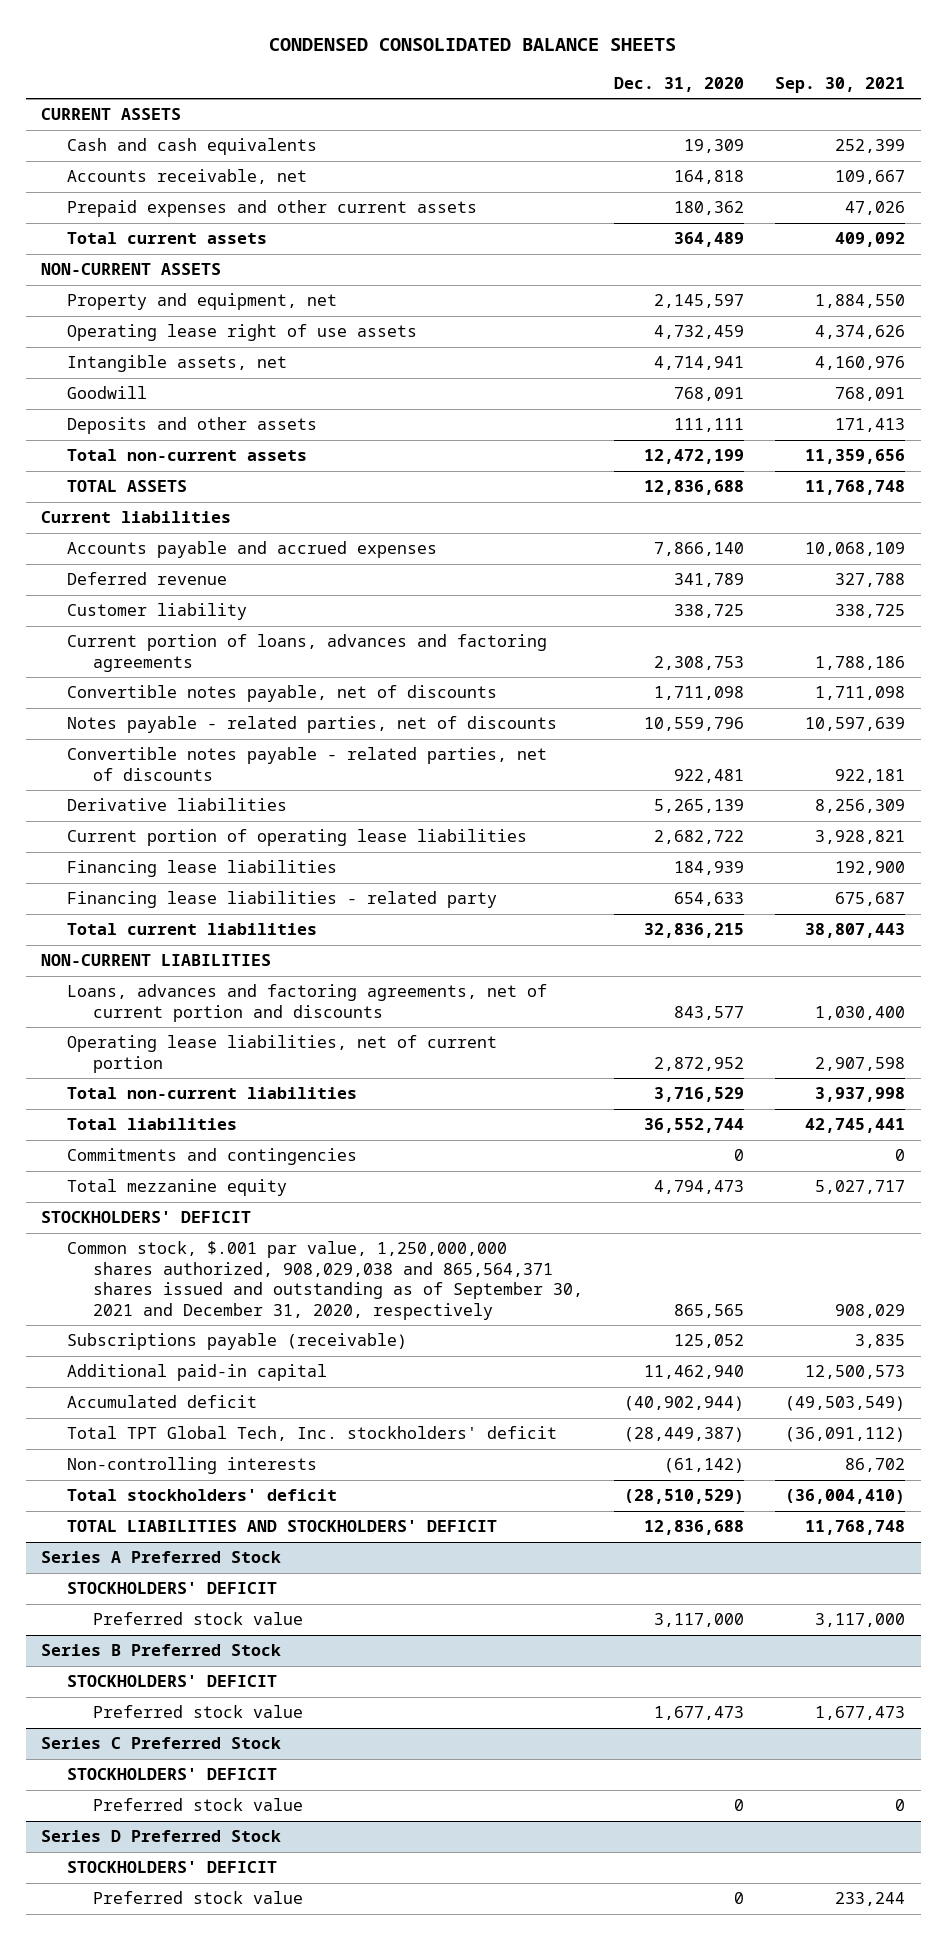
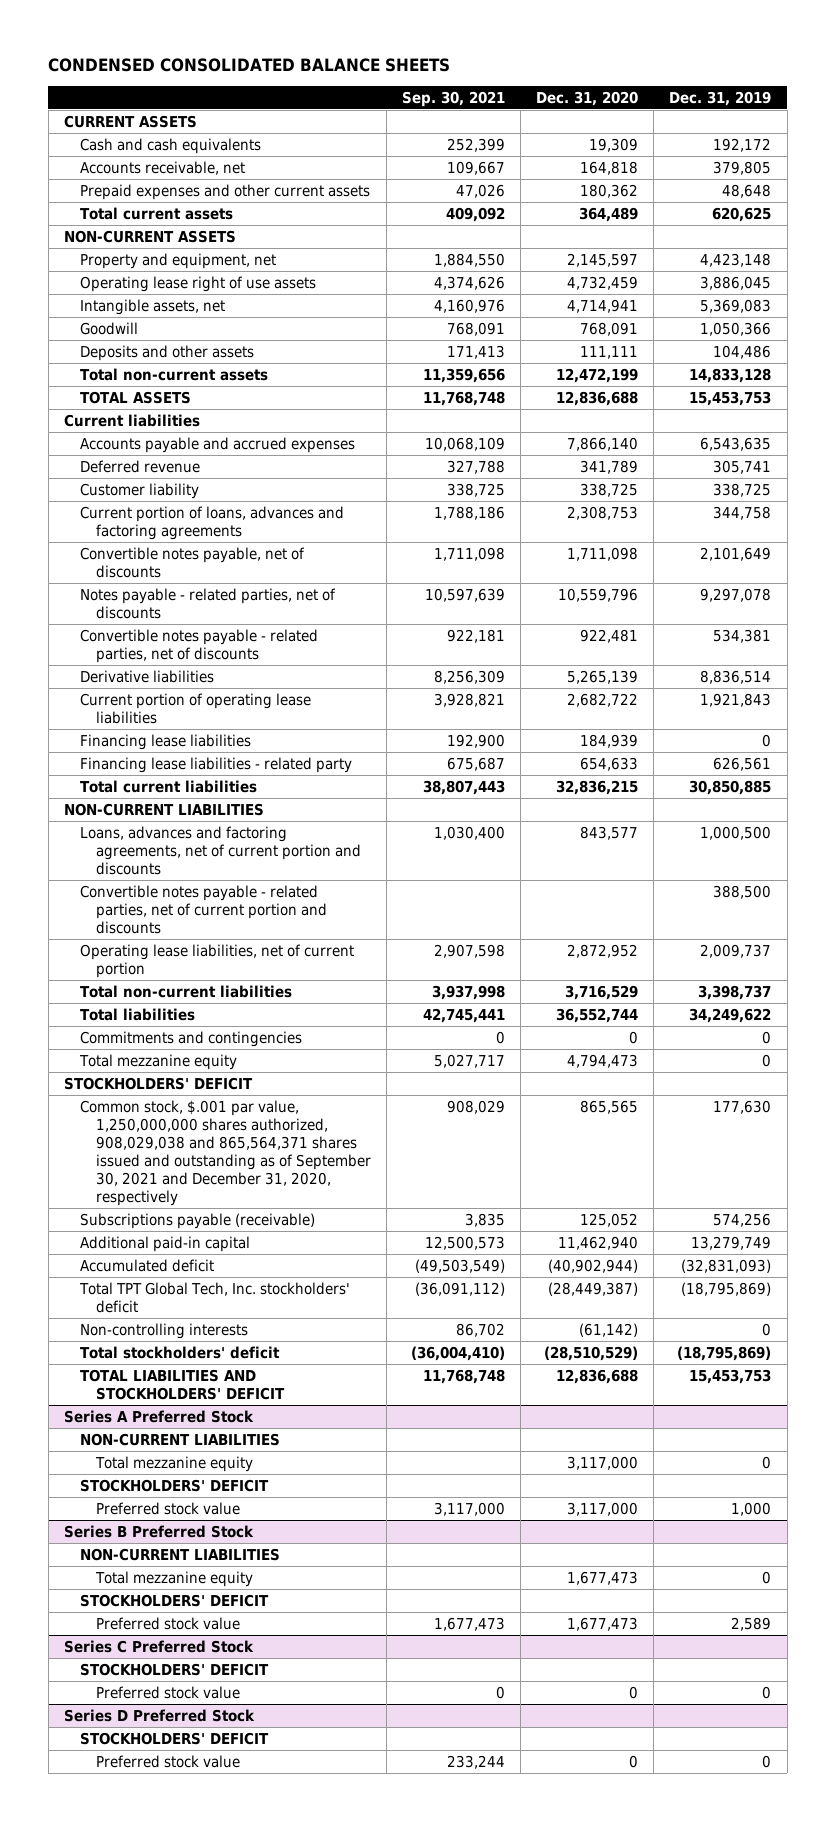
- | Dec. 31, 2020 | Sep. 30, 2021
+ | Sep. 30, 2021 | Dec. 31, 2020 | Dec. 31, 2019
+ Convertible notes payable - related parties, net of current portion and discounts | | | 388,500
@ Series A Preferred Stock
+ NON-CURRENT LIABILITIES
+ Total mezzanine equity | | 3,117,000 | 0
@ Series B Preferred Stock
+ NON-CURRENT LIABILITIES
+ Total mezzanine equity | | 1,677,473 | 0

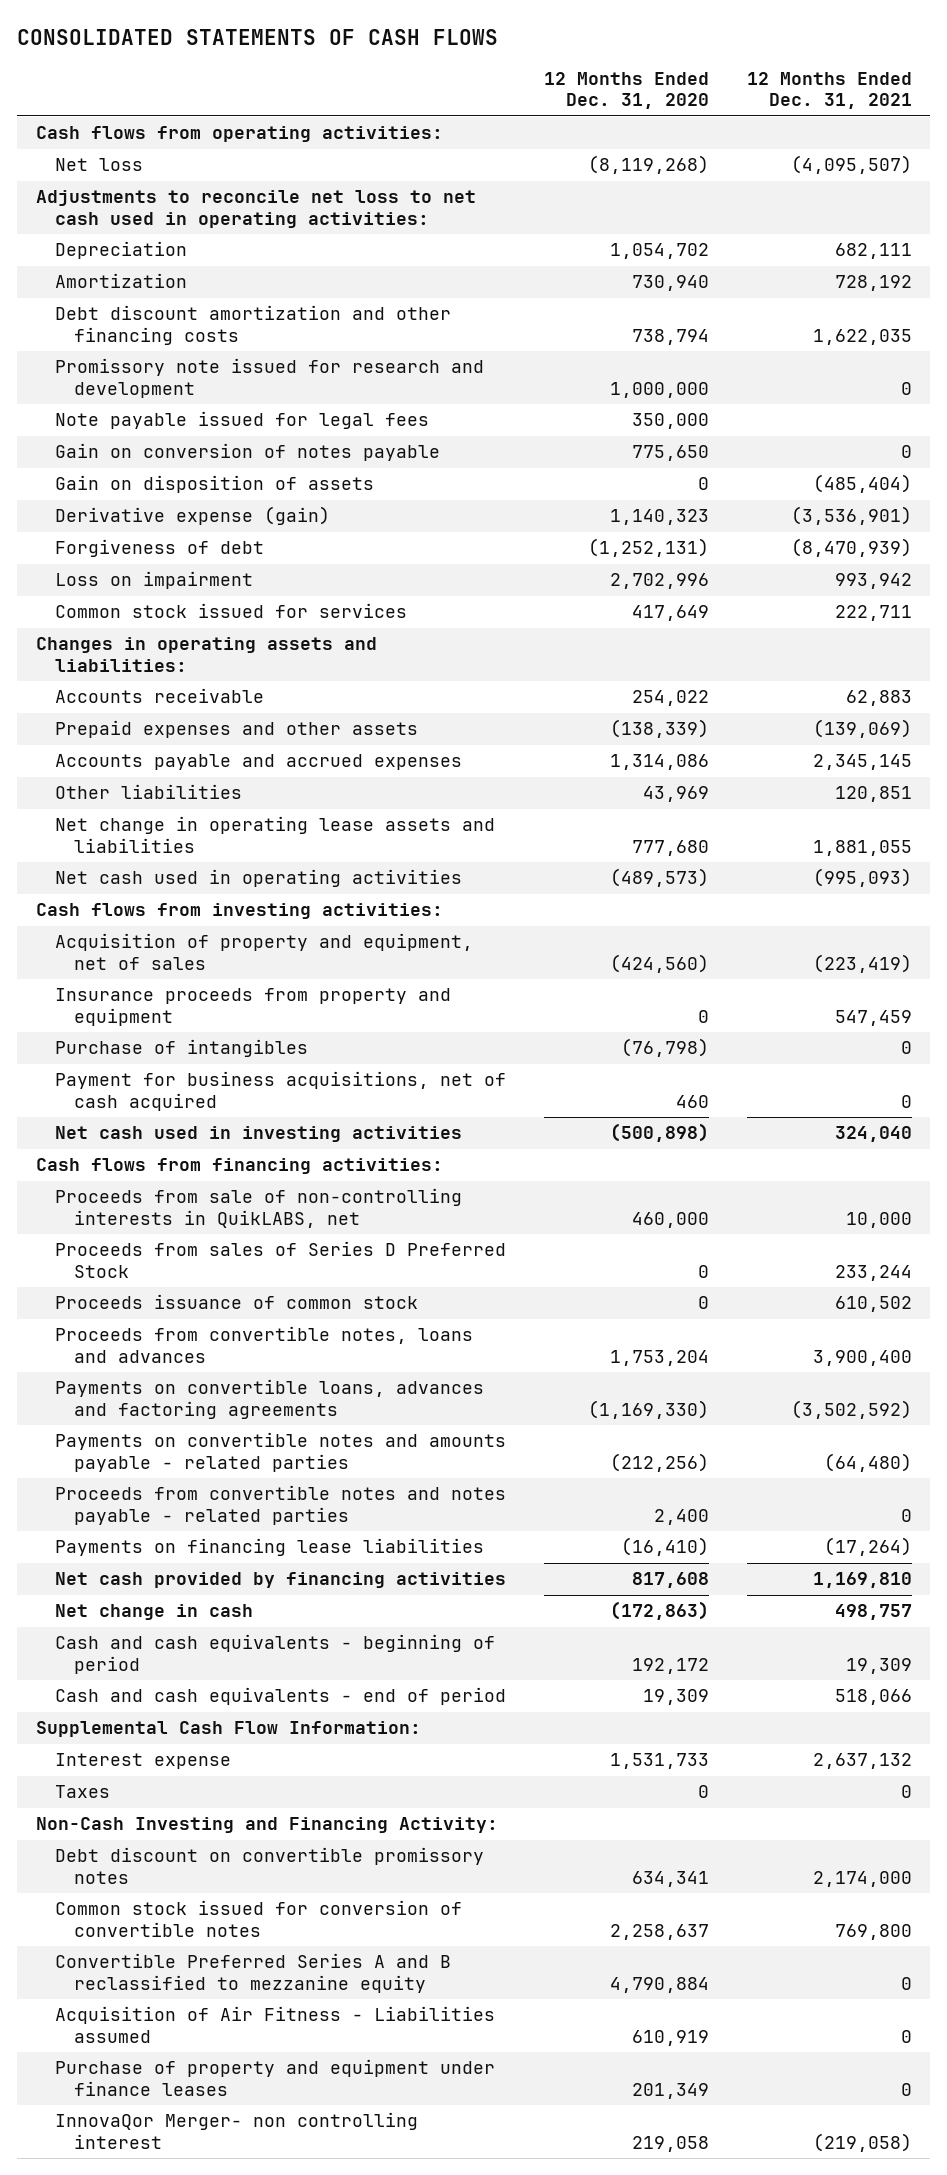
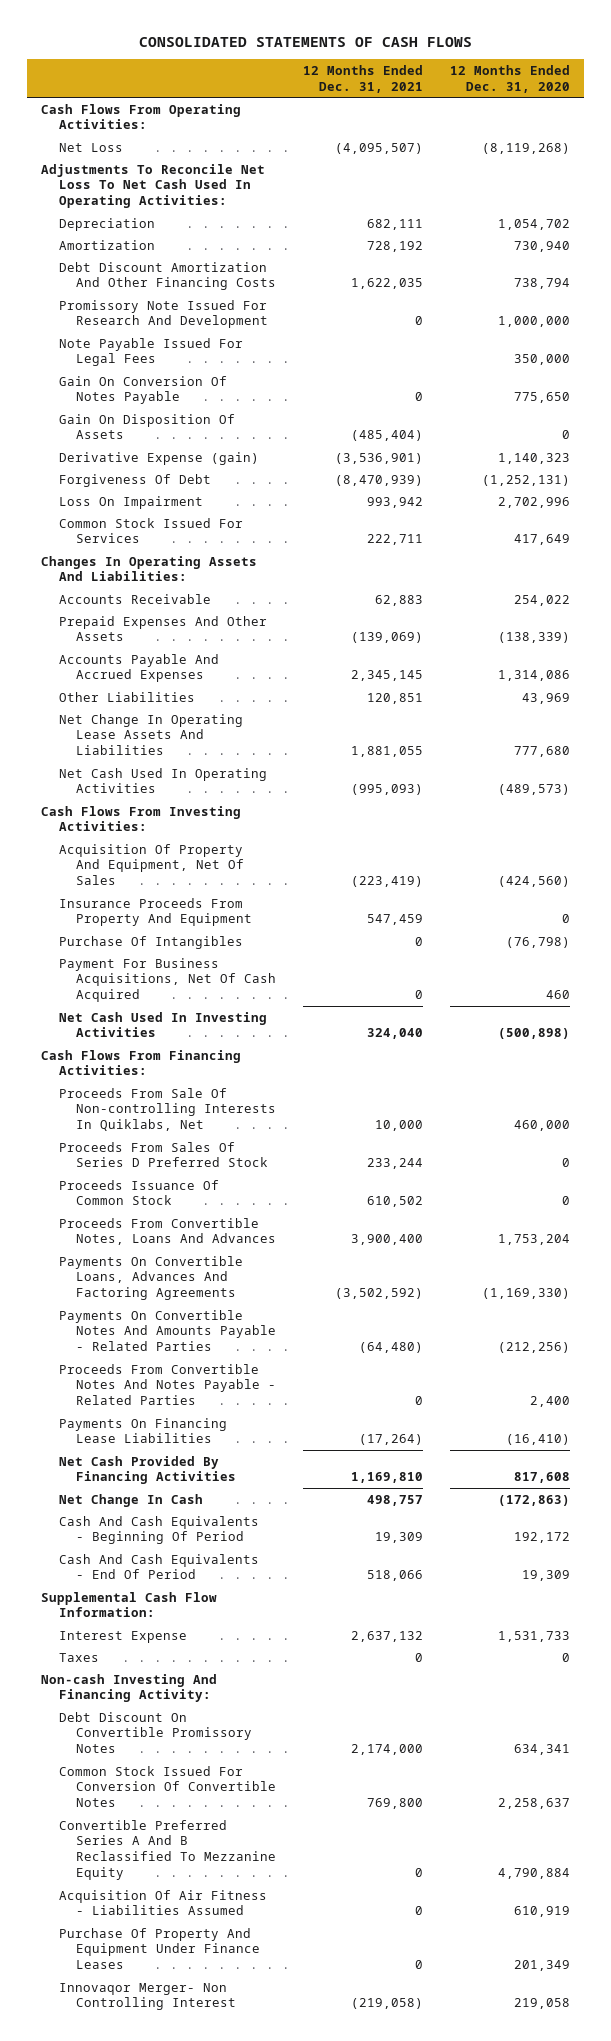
- | 12 Months Ended Dec. 31, 2020 | 12 Months Ended Dec. 31, 2021
+ | 12 Months Ended Dec. 31, 2021 | 12 Months Ended Dec. 31, 2020
- Cash flows from operating activities:
- Net loss | (8,119,268) | (4,095,507)
- Adjustments to reconcile net loss to net cash used in operating activities:
+ Cash Flows From Operating Activities:
+ Net Loss | (4,095,507) | (8,119,268)
+ Adjustments To Reconcile Net Loss To Net Cash Used In Operating Activities:
- Debt discount amortization and other financing costs | 738,794 | 1,622,035
- Promissory note issued for research and development | 1,000,000 | 0
- Note payable issued for legal fees | 350,000 |
- Gain on conversion of notes payable | 775,650 | 0
- Gain on disposition of assets | 0 | (485,404)
- Derivative expense (gain) | 1,140,323 | (3,536,901)
- Forgiveness of debt | (1,252,131) | (8,470,939)
- Loss on impairment | 2,702,996 | 993,942
- Common stock issued for services | 417,649 | 222,711
- Changes in operating assets and liabilities:
- Accounts receivable | 254,022 | 62,883
- Prepaid expenses and other assets | (138,339) | (139,069)
- Accounts payable and accrued expenses | 1,314,086 | 2,345,145
- Other liabilities | 43,969 | 120,851
- Net change in operating lease assets and liabilities | 777,680 | 1,881,055
- Net cash used in operating activities | (489,573) | (995,093)
- Cash flows from investing activities:
- Acquisition of property and equipment, net of sales | (424,560) | (223,419)
- Insurance proceeds from property and equipment | 0 | 547,459
- Purchase of intangibles | (76,798) | 0
- Payment for business acquisitions, net of cash acquired | 460 | 0
- Net cash used in investing activities | (500,898) | 324,040
- Cash flows from financing activities:
- Proceeds from sale of non-controlling interests in QuikLABS, net | 460,000 | 10,000
- Proceeds from sales of Series D Preferred Stock | 0 | 233,244
- Proceeds issuance of common stock | 0 | 610,502
- Proceeds from convertible notes, loans and advances | 1,753,204 | 3,900,400
- Payments on convertible loans, advances and factoring agreements | (1,169,330) | (3,502,592)
- Payments on convertible notes and amounts payable - related parties | (212,256) | (64,480)
- Proceeds from convertible notes and notes payable - related parties | 2,400 | 0
- Payments on financing lease liabilities | (16,410) | (17,264)
- Net cash provided by financing activities | 817,608 | 1,169,810
- Net change in cash | (172,863) | 498,757
- Cash and cash equivalents - beginning of period | 192,172 | 19,309
- Cash and cash equivalents - end of period | 19,309 | 518,066
+ Debt Discount Amortization And Other Financing Costs | 1,622,035 | 738,794
+ Promissory Note Issued For Research And Development | 0 | 1,000,000
+ Note Payable Issued For Legal Fees | | 350,000
+ Gain On Conversion Of Notes Payable | 0 | 775,650
+ Gain On Disposition Of Assets | (485,404) | 0
+ Derivative Expense (gain) | (3,536,901) | 1,140,323
+ Forgiveness Of Debt | (8,470,939) | (1,252,131)
+ Loss On Impairment | 993,942 | 2,702,996
+ Common Stock Issued For Services | 222,711 | 417,649
+ Changes In Operating Assets And Liabilities:
+ Accounts Receivable | 62,883 | 254,022
+ Prepaid Expenses And Other Assets | (139,069) | (138,339)
+ Accounts Payable And Accrued Expenses | 2,345,145 | 1,314,086
+ Other Liabilities | 120,851 | 43,969
+ Net Change In Operating Lease Assets And Liabilities | 1,881,055 | 777,680
+ Net Cash Used In Operating Activities | (995,093) | (489,573)
+ Cash Flows From Investing Activities:
+ Acquisition Of Property And Equipment, Net Of Sales | (223,419) | (424,560)
+ Insurance Proceeds From Property And Equipment | 547,459 | 0
+ Purchase Of Intangibles | 0 | (76,798)
+ Payment For Business Acquisitions, Net Of Cash Acquired | 0 | 460
+ Net Cash Used In Investing Activities | 324,040 | (500,898)
+ Cash Flows From Financing Activities:
+ Proceeds From Sale Of Non-controlling Interests In Quiklabs, Net | 10,000 | 460,000
+ Proceeds From Sales Of Series D Preferred Stock | 233,244 | 0
+ Proceeds Issuance Of Common Stock | 610,502 | 0
+ Proceeds From Convertible Notes, Loans And Advances | 3,900,400 | 1,753,204
+ Payments On Convertible Loans, Advances And Factoring Agreements | (3,502,592) | (1,169,330)
+ Payments On Convertible Notes And Amounts Payable - Related Parties | (64,480) | (212,256)
+ Proceeds From Convertible Notes And Notes Payable - Related Parties | 0 | 2,400
+ Payments On Financing Lease Liabilities | (17,264) | (16,410)
+ Net Cash Provided By Financing Activities | 1,169,810 | 817,608
+ Net Change In Cash | 498,757 | (172,863)
+ Cash And Cash Equivalents - Beginning Of Period | 19,309 | 192,172
+ Cash And Cash Equivalents - End Of Period | 518,066 | 19,309
- Interest expense | 1,531,733 | 2,637,132
+ Interest Expense | 2,637,132 | 1,531,733
- Non-Cash Investing and Financing Activity:
- Debt discount on convertible promissory notes | 634,341 | 2,174,000
- Common stock issued for conversion of convertible notes | 2,258,637 | 769,800
- Convertible Preferred Series A and B reclassified to mezzanine equity | 4,790,884 | 0
- Acquisition of Air Fitness - Liabilities assumed | 610,919 | 0
- Purchase of property and equipment under finance leases | 201,349 | 0
- InnovaQor Merger- non controlling interest | 219,058 | (219,058)
+ Non-cash Investing And Financing Activity:
+ Debt Discount On Convertible Promissory Notes | 2,174,000 | 634,341
+ Common Stock Issued For Conversion Of Convertible Notes | 769,800 | 2,258,637
+ Convertible Preferred Series A And B Reclassified To Mezzanine Equity | 0 | 4,790,884
+ Acquisition Of Air Fitness - Liabilities Assumed | 0 | 610,919
+ Purchase Of Property And Equipment Under Finance Leases | 0 | 201,349
+ Innovaqor Merger- Non Controlling Interest | (219,058) | 219,058

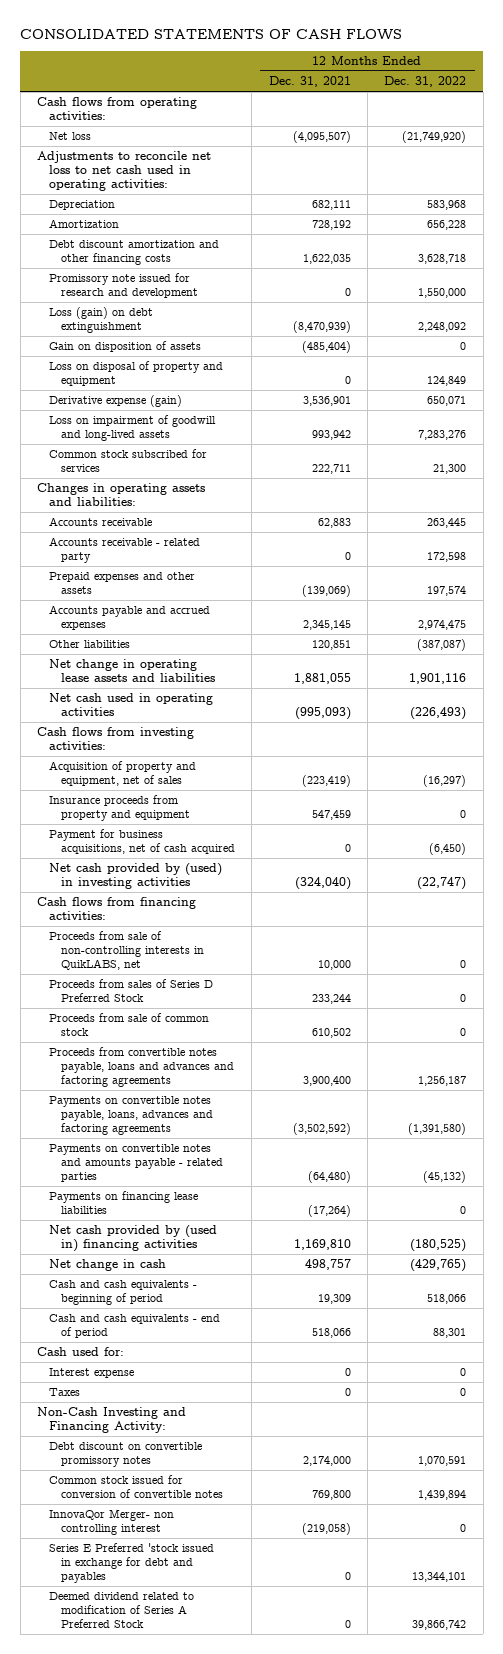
- | 12 Months Ended Dec. 31, 2021 | 12 Months Ended Dec. 31, 2020
+ | 12 Months Ended Dec. 31, 2021 | 12 Months Ended Dec. 31, 2022
- Cash Flows From Operating Activities:
- Net Loss | (4,095,507) | (8,119,268)
- Adjustments To Reconcile Net Loss To Net Cash Used In Operating Activities:
+ Cash flows from operating activities:
+ Net loss | (4,095,507) | (21,749,920)
+ Adjustments to reconcile net loss to net cash used in operating activities:
- Debt Discount Amortization And Other Financing Costs | 1,622,035 | 738,794
- Promissory Note Issued For Research And Development | 0 | 1,000,000
- Note Payable Issued For Legal Fees | | 350,000
- Gain On Conversion Of Notes Payable | 0 | 775,650
- Gain On Disposition Of Assets | (485,404) | 0
- Derivative Expense (gain) | (3,536,901) | 1,140,323
- Forgiveness Of Debt | (8,470,939) | (1,252,131)
- Loss On Impairment | 993,942 | 2,702,996
- Common Stock Issued For Services | 222,711 | 417,649
- Changes In Operating Assets And Liabilities:
- Accounts Receivable | 62,883 | 254,022
- Prepaid Expenses And Other Assets | (139,069) | (138,339)
- Accounts Payable And Accrued Expenses | 2,345,145 | 1,314,086
- Other Liabilities | 120,851 | 43,969
- Net Change In Operating Lease Assets And Liabilities | 1,881,055 | 777,680
- Net Cash Used In Operating Activities | (995,093) | (489,573)
- Cash Flows From Investing Activities:
- Acquisition Of Property And Equipment, Net Of Sales | (223,419) | (424,560)
- Insurance Proceeds From Property And Equipment | 547,459 | 0
- Purchase Of Intangibles | 0 | (76,798)
- Payment For Business Acquisitions, Net Of Cash Acquired | 0 | 460
- Net Cash Used In Investing Activities | 324,040 | (500,898)
- Cash Flows From Financing Activities:
- Proceeds From Sale Of Non-controlling Interests In Quiklabs, Net | 10,000 | 460,000
- Proceeds From Sales Of Series D Preferred Stock | 233,244 | 0
- Proceeds Issuance Of Common Stock | 610,502 | 0
- Proceeds From Convertible Notes, Loans And Advances | 3,900,400 | 1,753,204
- Payments On Convertible Loans, Advances And Factoring Agreements | (3,502,592) | (1,169,330)
- Payments On Convertible Notes And Amounts Payable - Related Parties | (64,480) | (212,256)
- Proceeds From Convertible Notes And Notes Payable - Related Parties | 0 | 2,400
- Payments On Financing Lease Liabilities | (17,264) | (16,410)
- Net Cash Provided By Financing Activities | 1,169,810 | 817,608
- Net Change In Cash | 498,757 | (172,863)
- Cash And Cash Equivalents - Beginning Of Period | 19,309 | 192,172
- Cash And Cash Equivalents - End Of Period | 518,066 | 19,309
- Supplemental Cash Flow Information:
- Interest Expense | 2,637,132 | 1,531,733
+ Debt discount amortization and other financing costs | 1,622,035 | 3,628,718
+ Promissory note issued for research and development | 0 | 1,550,000
+ Loss (gain) on debt extinguishment | (8,470,939) | 2,248,092
+ Gain on disposition of assets | (485,404) | 0
+ Loss on disposal of property and equipment | 0 | 124,849
+ Derivative expense (gain) | 3,536,901 | 650,071
+ Loss on impairment of goodwill and long-lived assets | 993,942 | 7,283,276
+ Common stock subscribed for services | 222,711 | 21,300
+ Changes in operating assets and liabilities:
+ Accounts receivable | 62,883 | 263,445
+ Accounts receivable - related party | 0 | 172,598
+ Prepaid expenses and other assets | (139,069) | 197,574
+ Accounts payable and accrued expenses | 2,345,145 | 2,974,475
+ Other liabilities | 120,851 | (387,087)
+ Net change in operating lease assets and liabilities | 1,881,055 | 1,901,116
+ Net cash used in operating activities | (995,093) | (226,493)
+ Cash flows from investing activities:
+ Acquisition of property and equipment, net of sales | (223,419) | (16,297)
+ Insurance proceeds from property and equipment | 547,459 | 0
+ Payment for business acquisitions, net of cash acquired | 0 | (6,450)
+ Net cash provided by (used) in investing activities | (324,040) | (22,747)
+ Cash flows from financing activities:
+ Proceeds from sale of non-controlling interests in QuikLABS, net | 10,000 | 0
+ Proceeds from sales of Series D Preferred Stock | 233,244 | 0
+ Proceeds from sale of common stock | 610,502 | 0
+ Proceeds from convertible notes payable, loans and advances and factoring agreements | 3,900,400 | 1,256,187
+ Payments on convertible notes payable, loans, advances and factoring agreements | (3,502,592) | (1,391,580)
+ Payments on convertible notes and amounts payable - related parties | (64,480) | (45,132)
+ Payments on financing lease liabilities | (17,264) | 0
+ Net cash provided by (used in) financing activities | 1,169,810 | (180,525)
+ Net change in cash | 498,757 | (429,765)
+ Cash and cash equivalents - beginning of period | 19,309 | 518,066
+ Cash and cash equivalents - end of period | 518,066 | 88,301
+ Cash used for:
+ Interest expense | 0 | 0
- Non-cash Investing And Financing Activity:
- Debt Discount On Convertible Promissory Notes | 2,174,000 | 634,341
- Common Stock Issued For Conversion Of Convertible Notes | 769,800 | 2,258,637
- Convertible Preferred Series A And B Reclassified To Mezzanine Equity | 0 | 4,790,884
- Acquisition Of Air Fitness - Liabilities Assumed | 0 | 610,919
- Purchase Of Property And Equipment Under Finance Leases | 0 | 201,349
- Innovaqor Merger- Non Controlling Interest | (219,058) | 219,058
+ Non-Cash Investing and Financing Activity:
+ Debt discount on convertible promissory notes | 2,174,000 | 1,070,591
+ Common stock issued for conversion of convertible notes | 769,800 | 1,439,894
+ InnovaQor Merger- non controlling interest | (219,058) | 0
+ Series E Preferred 'stock issued in exchange for debt and payables | 0 | 13,344,101
+ Deemed dividend related to modification of Series A Preferred Stock | 0 | 39,866,742

